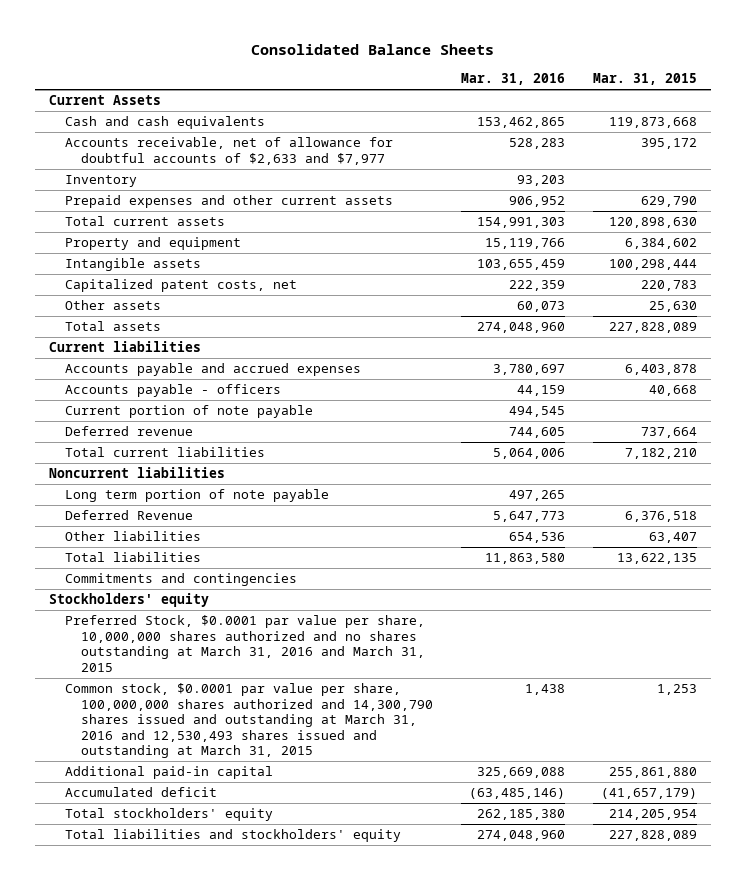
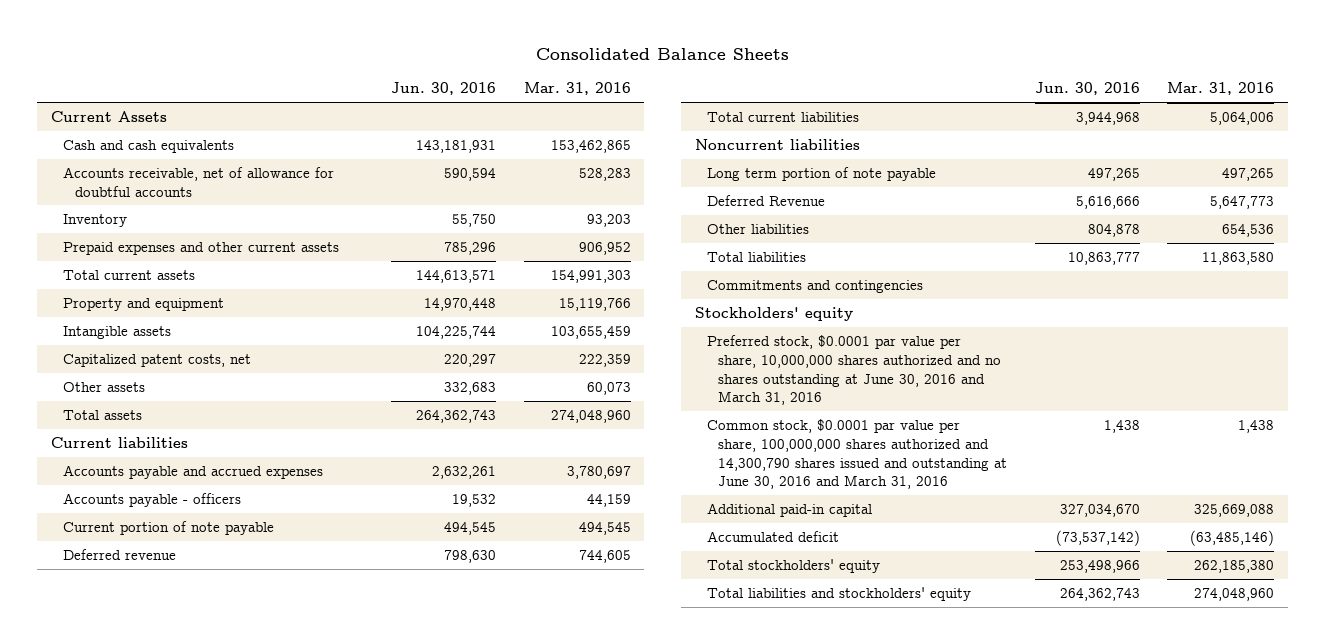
- | Mar. 31, 2016 | Mar. 31, 2015
+ | Jun. 30, 2016 | Mar. 31, 2016
- Accounts receivable, net of allowance for doubtful accounts of $2,633 and $7,977 | 528,283 | 395,172
+ Accounts receivable, net of allowance for doubtful accounts | 590,594 | 528,283
- Preferred Stock, $0.0001 par value per share, 10,000,000 shares authorized and no shares outstanding at March 31, 2016 and March 31, 2015
- Common stock, $0.0001 par value per share, 100,000,000 shares authorized and 14,300,790 shares issued and outstanding at March 31, 2016 and 12,530,493 shares issued and outstanding at March 31, 2015 | 1,438 | 1,253
+ Preferred stock, $0.0001 par value per share, 10,000,000 shares authorized and no shares outstanding at June 30, 2016 and March 31, 2016
+ Common stock, $0.0001 par value per share, 100,000,000 shares authorized and 14,300,790 shares issued and outstanding at June 30, 2016 and March 31, 2016 | 1,438 | 1,438

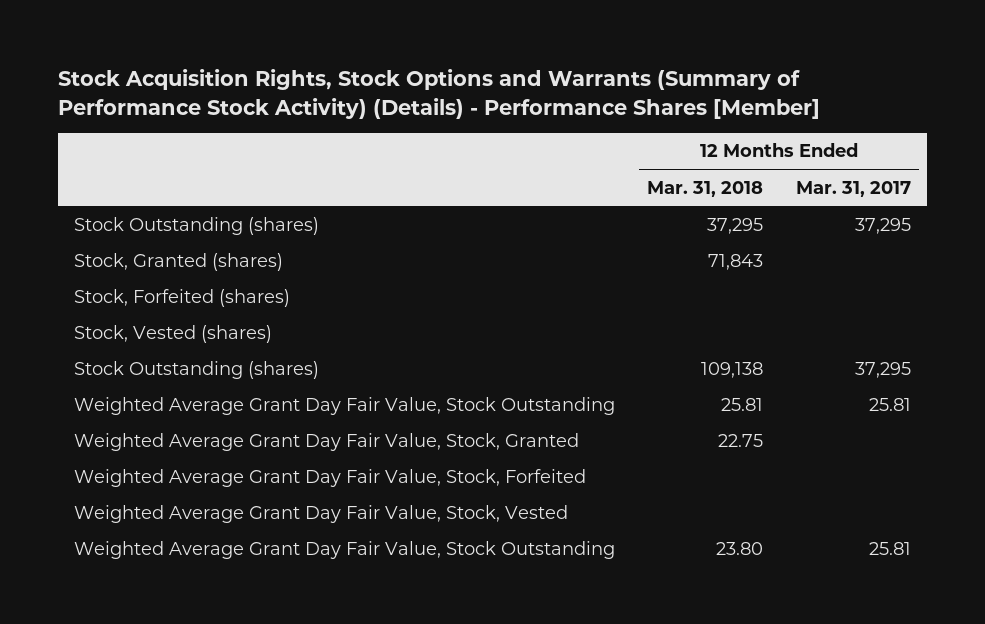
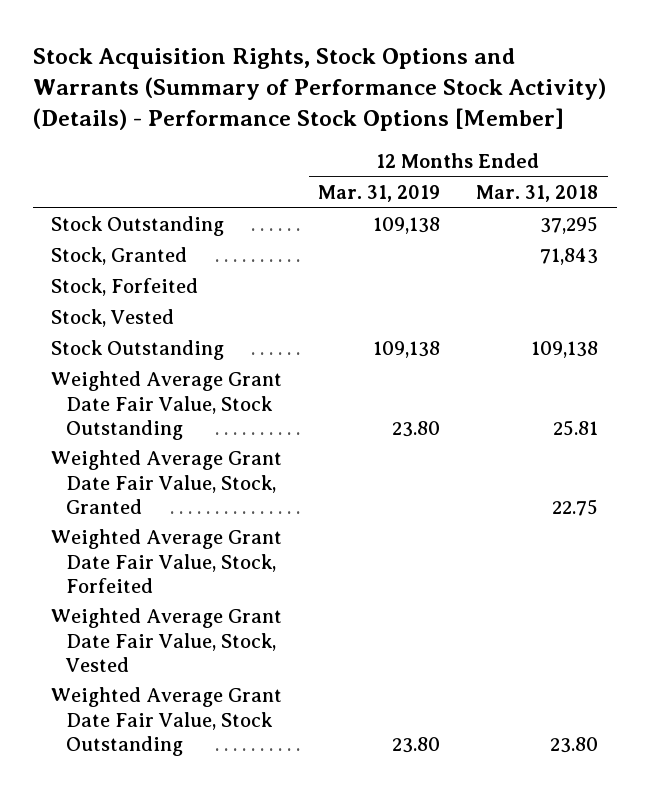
- Stock Acquisition Rights, Stock Options and Warrants (Summary of Performance Stock Activity) (Details) - Performance Shares [Member]
+ Stock Acquisition Rights, Stock Options and Warrants (Summary of Performance Stock Activity) (Details) - Performance Stock Options [Member]
- | 12 Months Ended Mar. 31, 2018 | 12 Months Ended Mar. 31, 2017
+ | 12 Months Ended Mar. 31, 2019 | 12 Months Ended Mar. 31, 2018
- Stock Outstanding (shares) | 37,295 | 37,295
- Stock, Granted (shares) | 71,843 |
- Stock, Forfeited (shares)
- Stock, Vested (shares)
- Stock Outstanding (shares) | 109,138 | 37,295
- Weighted Average Grant Day Fair Value, Stock Outstanding | 25.81 | 25.81
- Weighted Average Grant Day Fair Value, Stock, Granted | 22.75 |
- Weighted Average Grant Day Fair Value, Stock, Forfeited
- Weighted Average Grant Day Fair Value, Stock, Vested
- Weighted Average Grant Day Fair Value, Stock Outstanding | 23.80 | 25.81
+ Stock Outstanding | 109,138 | 37,295
+ Stock, Granted | | 71,843
+ Stock, Forfeited
+ Stock, Vested
+ Stock Outstanding | 109,138 | 109,138
+ Weighted Average Grant Date Fair Value, Stock Outstanding | 23.80 | 25.81
+ Weighted Average Grant Date Fair Value, Stock, Granted | | 22.75
+ Weighted Average Grant Date Fair Value, Stock, Forfeited
+ Weighted Average Grant Date Fair Value, Stock, Vested
+ Weighted Average Grant Date Fair Value, Stock Outstanding | 23.80 | 23.80

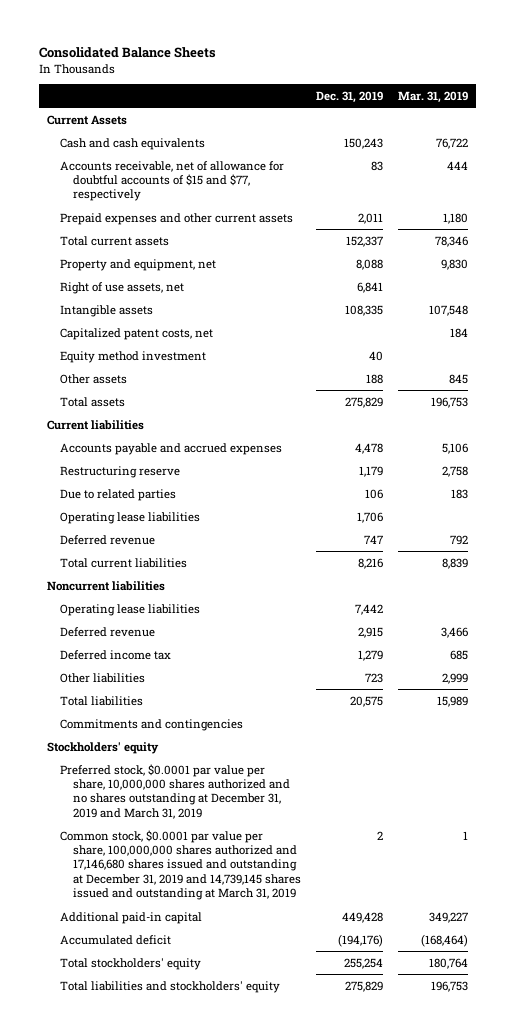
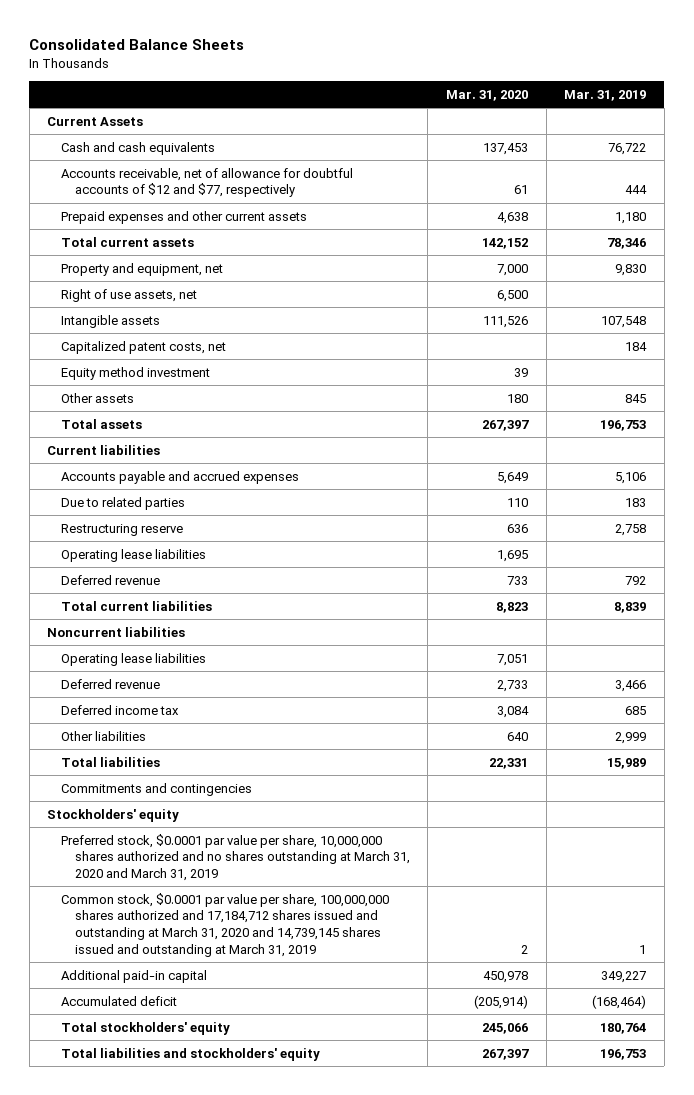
- | Dec. 31, 2019 | Mar. 31, 2019
+ | Mar. 31, 2020 | Mar. 31, 2019
- Accounts receivable, net of allowance for doubtful accounts of $15 and $77, respectively | 83 | 444
+ Accounts receivable, net of allowance for doubtful accounts of $12 and $77, respectively | 61 | 444
moved down: Restructuring reserve | 636 | 2,758
- Preferred stock, $0.0001 par value per share, 10,000,000 shares authorized and no shares outstanding at December 31, 2019 and March 31, 2019
- Common stock, $0.0001 par value per share, 100,000,000 shares authorized and 17,146,680 shares issued and outstanding at December 31, 2019 and 14,739,145 shares issued and outstanding at March 31, 2019 | 2 | 1
+ Preferred stock, $0.0001 par value per share, 10,000,000 shares authorized and no shares outstanding at March 31, 2020 and March 31, 2019
+ Common stock, $0.0001 par value per share, 100,000,000 shares authorized and 17,184,712 shares issued and outstanding at March 31, 2020 and 14,739,145 shares issued and outstanding at March 31, 2019 | 2 | 1

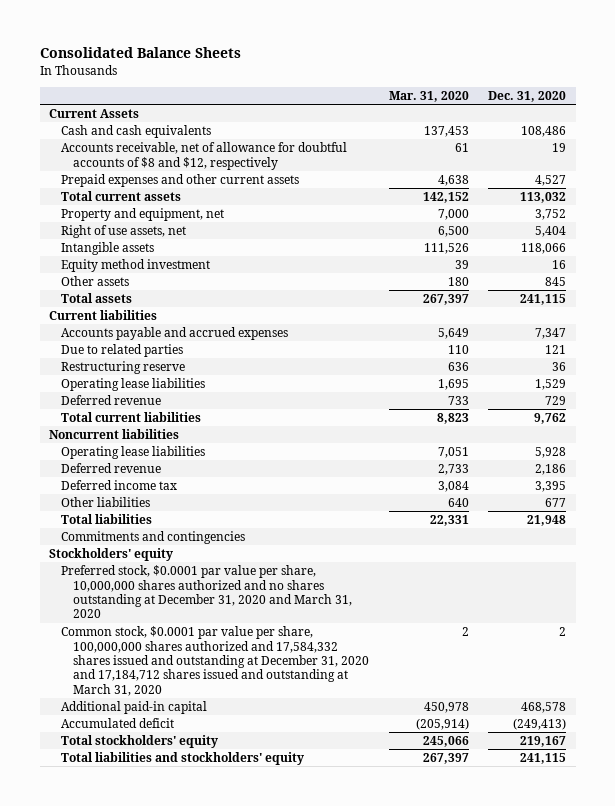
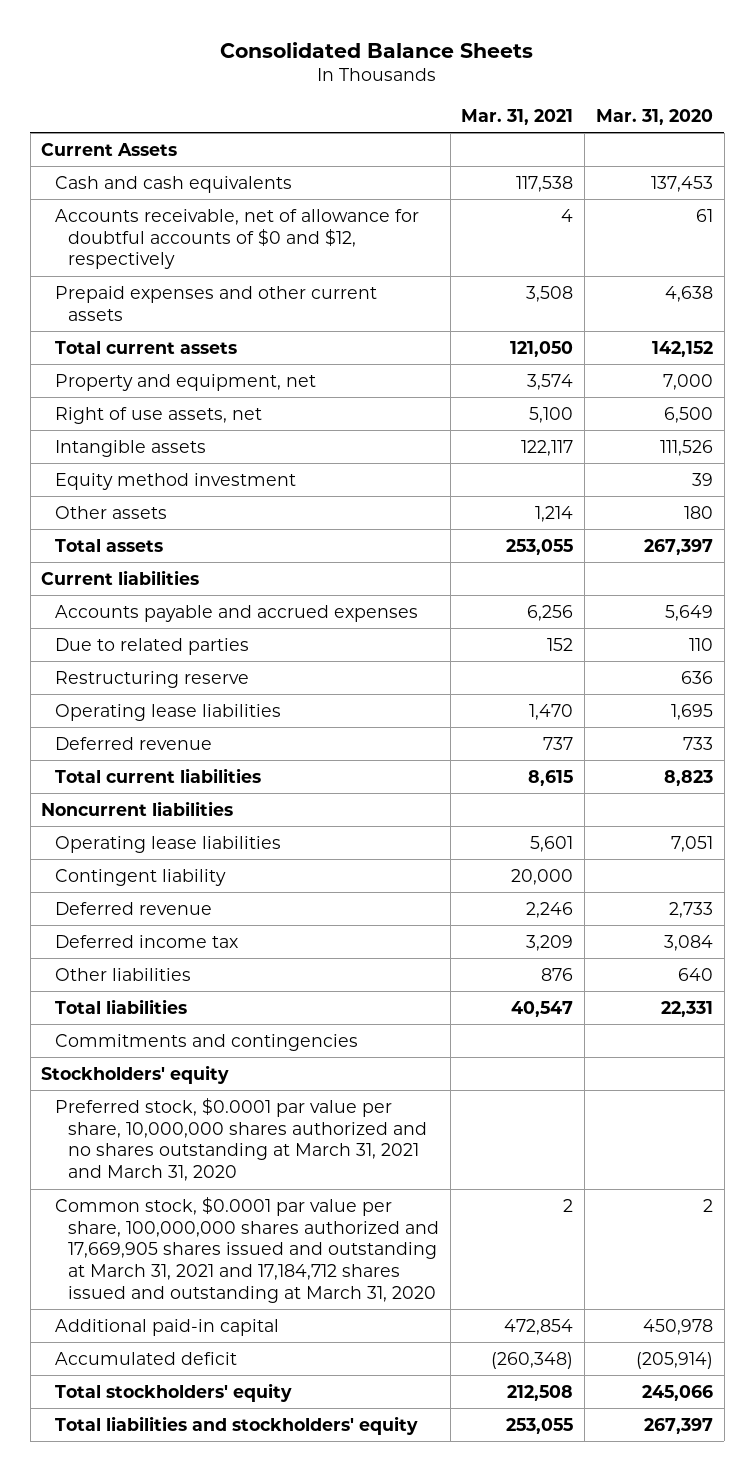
- | Mar. 31, 2020 | Dec. 31, 2020
+ | Mar. 31, 2021 | Mar. 31, 2020
- Accounts receivable, net of allowance for doubtful accounts of $8 and $12, respectively | 61 | 19
+ Accounts receivable, net of allowance for doubtful accounts of $0 and $12, respectively | 4 | 61
+ Contingent liability | 20,000 |
- Preferred stock, $0.0001 par value per share, 10,000,000 shares authorized and no shares outstanding at December 31, 2020 and March 31, 2020
- Common stock, $0.0001 par value per share, 100,000,000 shares authorized and 17,584,332 shares issued and outstanding at December 31, 2020 and 17,184,712 shares issued and outstanding at March 31, 2020 | 2 | 2
+ Preferred stock, $0.0001 par value per share, 10,000,000 shares authorized and no shares outstanding at March 31, 2021 and March 31, 2020
+ Common stock, $0.0001 par value per share, 100,000,000 shares authorized and 17,669,905 shares issued and outstanding at March 31, 2021 and 17,184,712 shares issued and outstanding at March 31, 2020 | 2 | 2

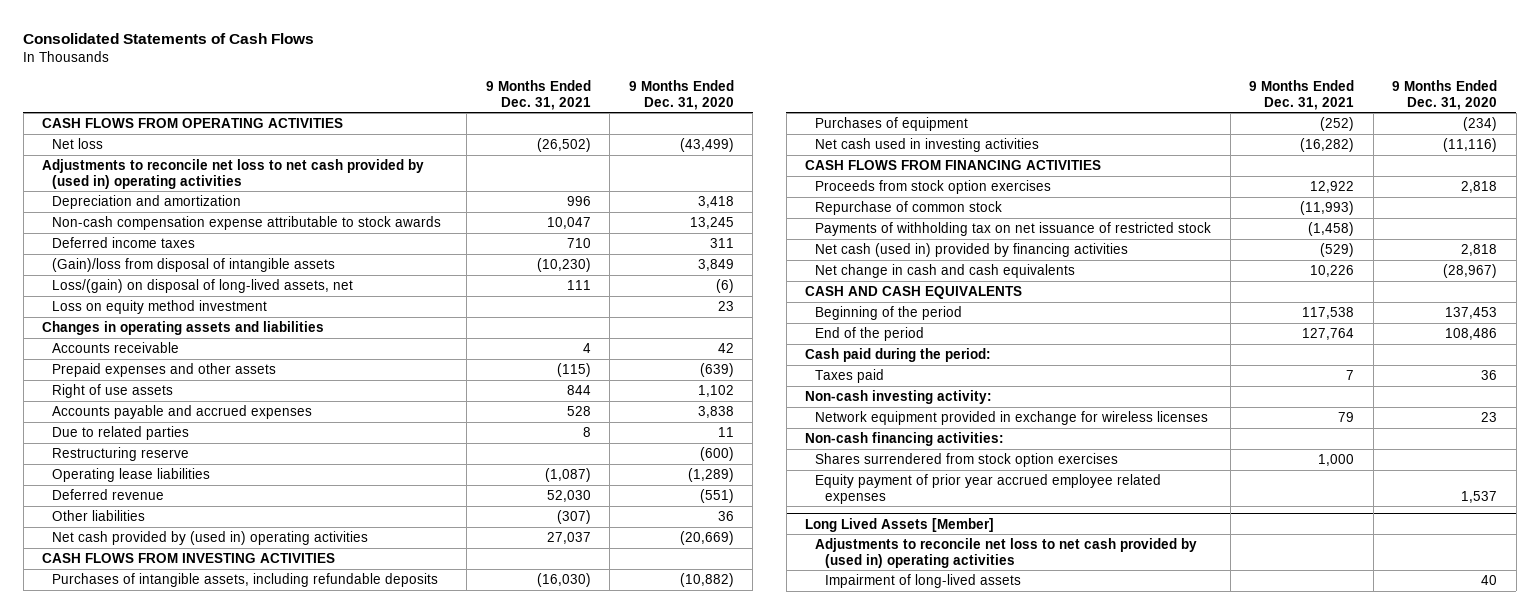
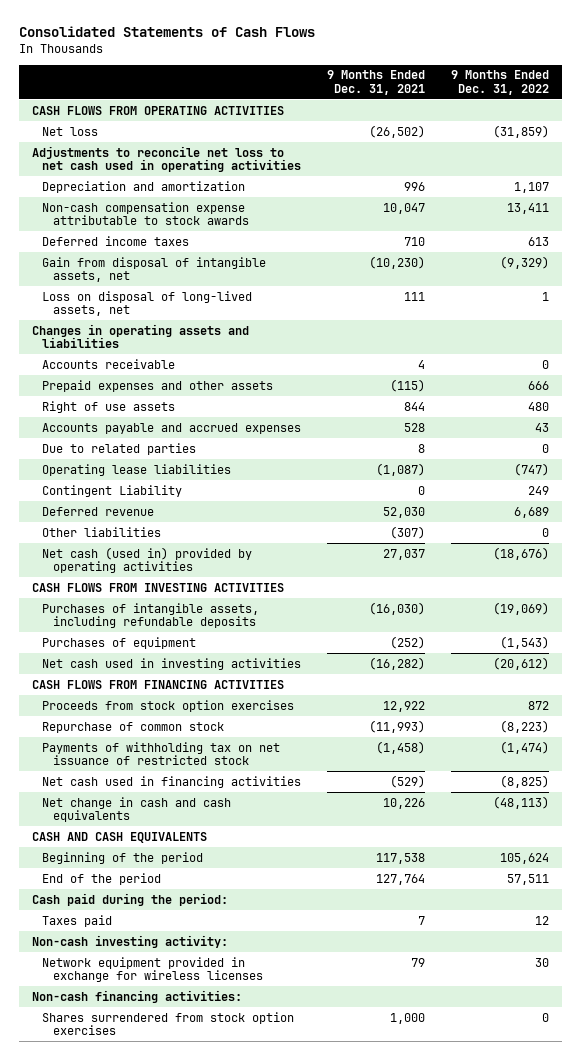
- | 9 Months Ended Dec. 31, 2021 | 9 Months Ended Dec. 31, 2020
+ | 9 Months Ended Dec. 31, 2021 | 9 Months Ended Dec. 31, 2022
- Adjustments to reconcile net loss to net cash provided by (used in) operating activities
+ Adjustments to reconcile net loss to net cash used in operating activities
- (Gain)/loss from disposal of intangible assets | (10,230) | 3,849
- Loss/(gain) on disposal of long-lived assets, net | 111 | (6)
- Loss on equity method investment | | 23
+ Gain from disposal of intangible assets, net | (10,230) | (9,329)
+ Loss on disposal of long-lived assets, net | 111 | 1
- Restructuring reserve | | (600)
+ Contingent Liability | 0 | 249
- Net cash provided by (used in) operating activities | 27,037 | (20,669)
+ Net cash (used in) provided by operating activities | 27,037 | (18,676)
- Net cash (used in) provided by financing activities | (529) | 2,818
+ Net cash used in financing activities | (529) | (8,825)
- Equity payment of prior year accrued employee related expenses | | 1,537
- Long Lived Assets [Member]
- Adjustments to reconcile net loss to net cash provided by (used in) operating activities
- Impairment of long-lived assets | | 40

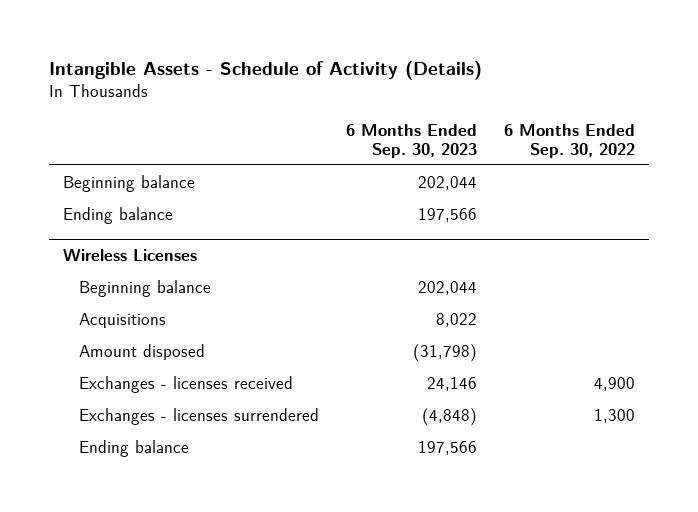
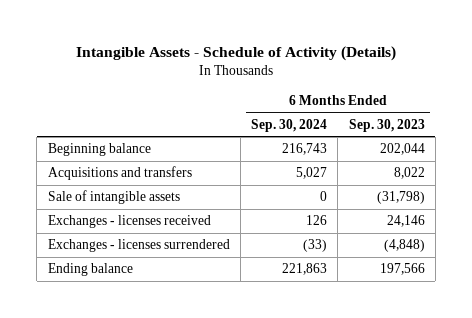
- | 6 Months Ended Sep. 30, 2023 | 6 Months Ended Sep. 30, 2022
+ | 6 Months Ended Sep. 30, 2024 | 6 Months Ended Sep. 30, 2023
- Ending balance | 197,566 |
- Wireless Licenses
- Beginning balance | 202,044 |
- Acquisitions | 8,022 |
- Amount disposed | (31,798) |
+ Acquisitions and transfers | 5,027 | 8,022
+ Sale of intangible assets | 0 | (31,798)

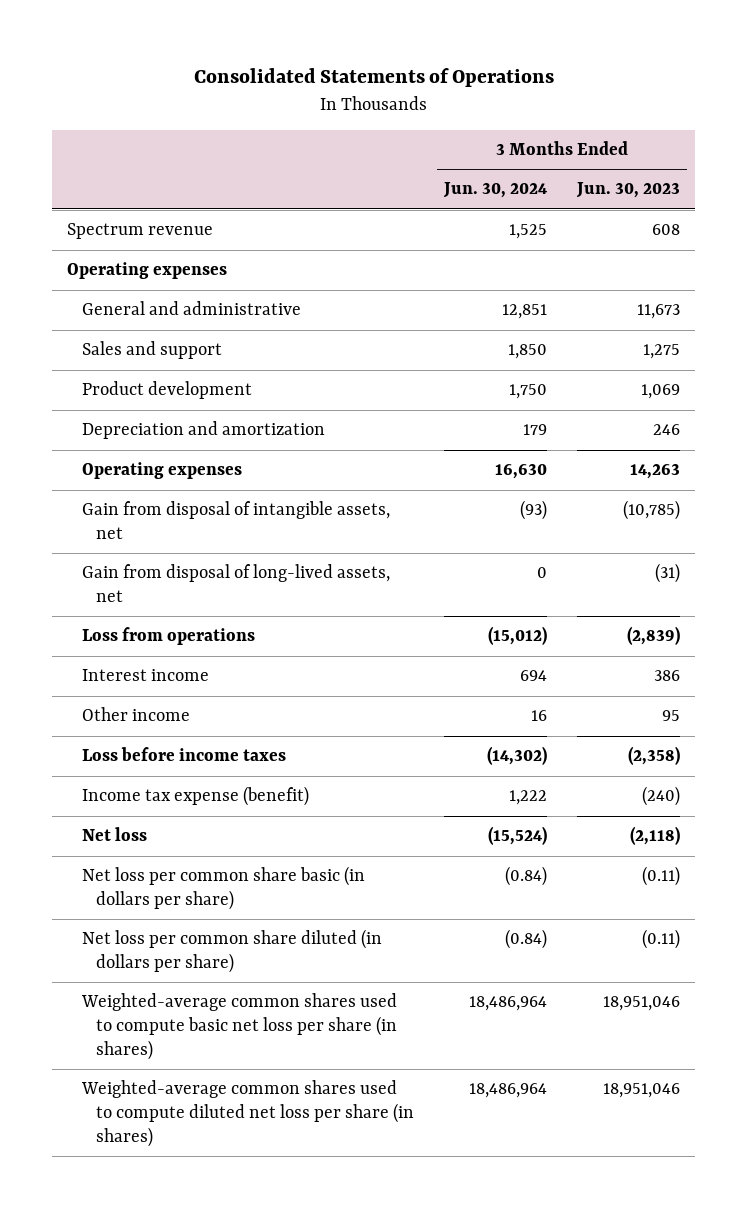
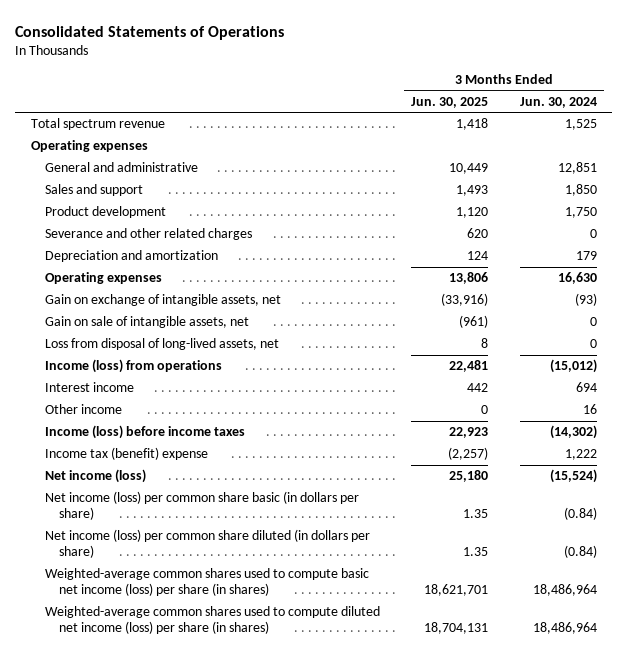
- | 3 Months Ended Jun. 30, 2024 | 3 Months Ended Jun. 30, 2023
+ | 3 Months Ended Jun. 30, 2025 | 3 Months Ended Jun. 30, 2024
- Spectrum revenue | 1,525 | 608
+ Total spectrum revenue | 1,418 | 1,525
+ Severance and other related charges | 620 | 0
- Gain from disposal of intangible assets, net | (93) | (10,785)
- Gain from disposal of long-lived assets, net | 0 | (31)
- Loss from operations | (15,012) | (2,839)
+ Gain on exchange of intangible assets, net | (33,916) | (93)
+ Gain on sale of intangible assets, net | (961) | 0
+ Loss from disposal of long-lived assets, net | 8 | 0
+ Income (loss) from operations | 22,481 | (15,012)
- Loss before income taxes | (14,302) | (2,358)
- Income tax expense (benefit) | 1,222 | (240)
- Net loss | (15,524) | (2,118)
- Net loss per common share basic (in dollars per share) | (0.84) | (0.11)
- Net loss per common share diluted (in dollars per share) | (0.84) | (0.11)
- Weighted-average common shares used to compute basic net loss per share (in shares) | 18,486,964 | 18,951,046
- Weighted-average common shares used to compute diluted net loss per share (in shares) | 18,486,964 | 18,951,046
+ Income (loss) before income taxes | 22,923 | (14,302)
+ Income tax (benefit) expense | (2,257) | 1,222
+ Net income (loss) | 25,180 | (15,524)
+ Net income (loss) per common share basic (in dollars per share) | 1.35 | (0.84)
+ Net income (loss) per common share diluted (in dollars per share) | 1.35 | (0.84)
+ Weighted-average common shares used to compute basic net income (loss) per share (in shares) | 18,621,701 | 18,486,964
+ Weighted-average common shares used to compute diluted net income (loss) per share (in shares) | 18,704,131 | 18,486,964

